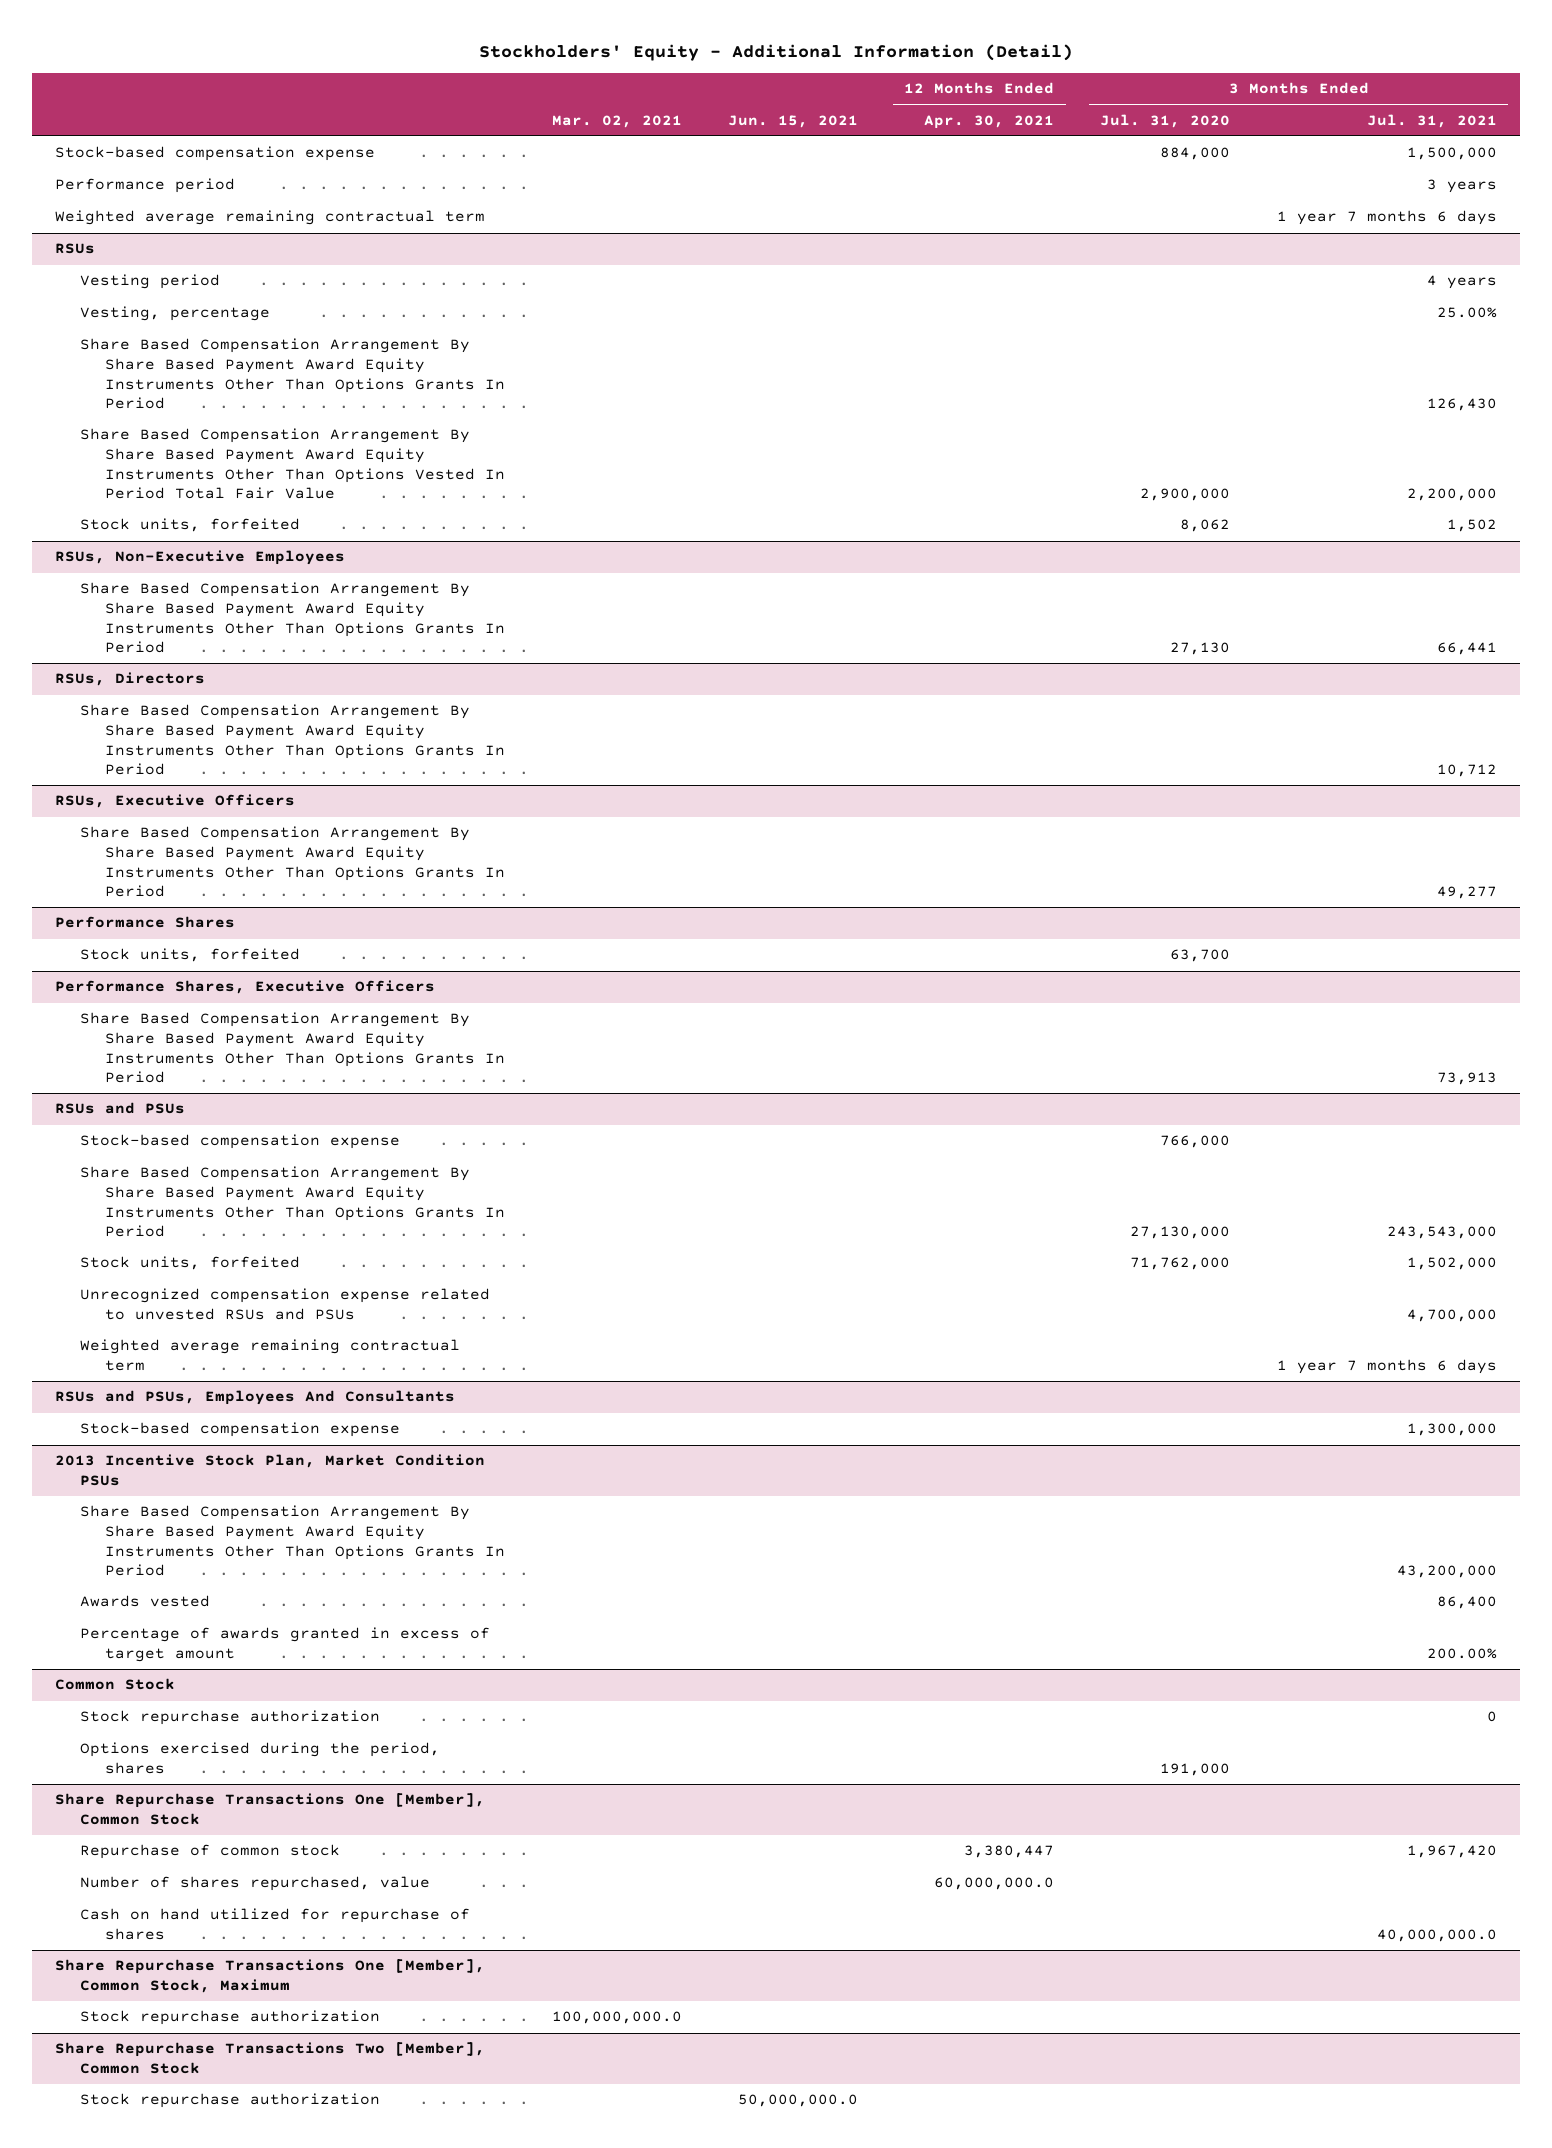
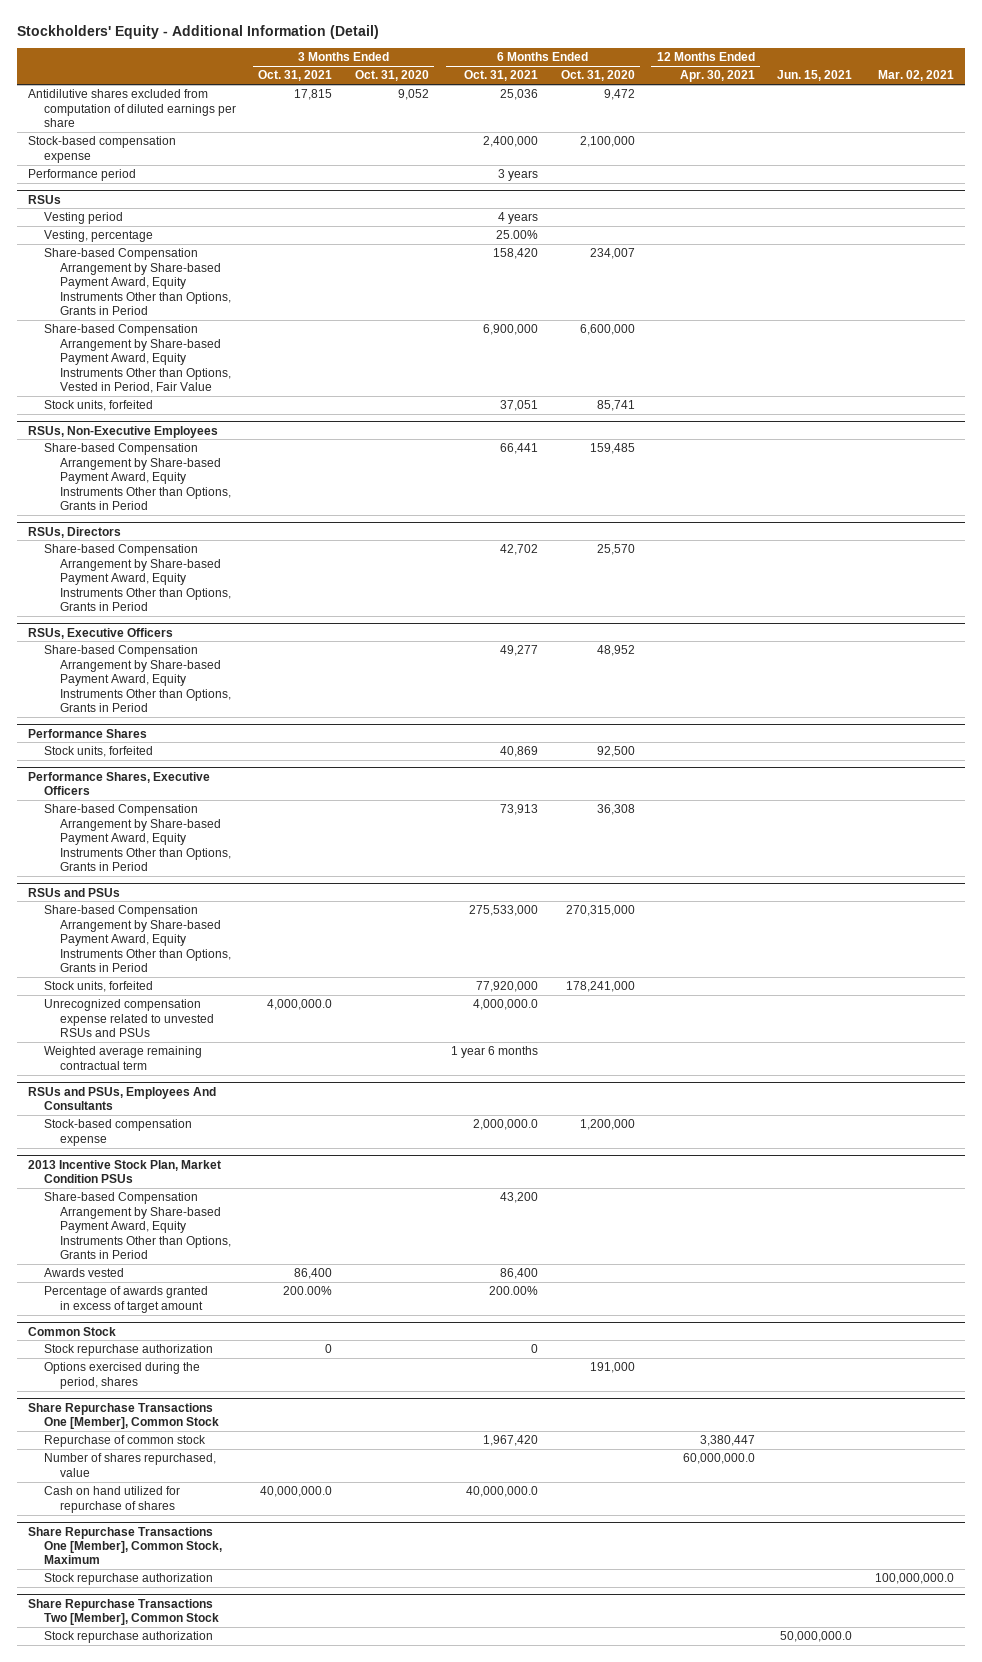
- | Mar. 02, 2021 | Jun. 15, 2021 | 12 Months Ended Apr. 30, 2021 | 3 Months Ended Jul. 31, 2020 | 3 Months Ended Jul. 31, 2021
+ | 3 Months Ended Oct. 31, 2021 | 3 Months Ended Oct. 31, 2020 | 6 Months Ended Oct. 31, 2021 | 6 Months Ended Oct. 31, 2020 | 12 Months Ended Apr. 30, 2021 | Jun. 15, 2021 | Mar. 02, 2021
+ Antidilutive shares excluded from computation of diluted earnings per share | 17,815 | 9,052 | 25,036 | 9,472 | | |
- Weighted average remaining contractual term | | | | | 1 year 7 months 6 days
@ RSUs
- Share Based Compensation Arrangement By Share Based Payment Award Equity Instruments Other Than Options Grants In Period | | | | | 126,430
- Share Based Compensation Arrangement By Share Based Payment Award Equity Instruments Other Than Options Vested In Period Total Fair Value | | | | 2,900,000 | 2,200,000
+ Share-based Compensation Arrangement by Share-based Payment Award, Equity Instruments Other than Options, Grants in Period | | | 158,420 | 234,007 | | |
+ Share-based Compensation Arrangement by Share-based Payment Award, Equity Instruments Other than Options, Vested in Period, Fair Value | | | 6,900,000 | 6,600,000 | | |
@ RSUs, Non-Executive Employees
- Share Based Compensation Arrangement By Share Based Payment Award Equity Instruments Other Than Options Grants In Period | | | | 27,130 | 66,441
+ Share-based Compensation Arrangement by Share-based Payment Award, Equity Instruments Other than Options, Grants in Period | | | 66,441 | 159,485 | | |
@ RSUs, Directors
- Share Based Compensation Arrangement By Share Based Payment Award Equity Instruments Other Than Options Grants In Period | | | | | 10,712
+ Share-based Compensation Arrangement by Share-based Payment Award, Equity Instruments Other than Options, Grants in Period | | | 42,702 | 25,570 | | |
@ RSUs, Executive Officers
- Share Based Compensation Arrangement By Share Based Payment Award Equity Instruments Other Than Options Grants In Period | | | | | 49,277
+ Share-based Compensation Arrangement by Share-based Payment Award, Equity Instruments Other than Options, Grants in Period | | | 49,277 | 48,952 | | |
@ Performance Shares, Executive Officers
- Share Based Compensation Arrangement By Share Based Payment Award Equity Instruments Other Than Options Grants In Period | | | | | 73,913
+ Share-based Compensation Arrangement by Share-based Payment Award, Equity Instruments Other than Options, Grants in Period | | | 73,913 | 36,308 | | |
@ RSUs and PSUs
- Stock-based compensation expense | | | | 766,000 |
- Share Based Compensation Arrangement By Share Based Payment Award Equity Instruments Other Than Options Grants In Period | | | | 27,130,000 | 243,543,000
+ Share-based Compensation Arrangement by Share-based Payment Award, Equity Instruments Other than Options, Grants in Period | | | 275,533,000 | 270,315,000 | | |
@ 2013 Incentive Stock Plan, Market Condition PSUs
- Share Based Compensation Arrangement By Share Based Payment Award Equity Instruments Other Than Options Grants In Period | | | | | 43,200,000
+ Share-based Compensation Arrangement by Share-based Payment Award, Equity Instruments Other than Options, Grants in Period | | | 43,200 | | | |

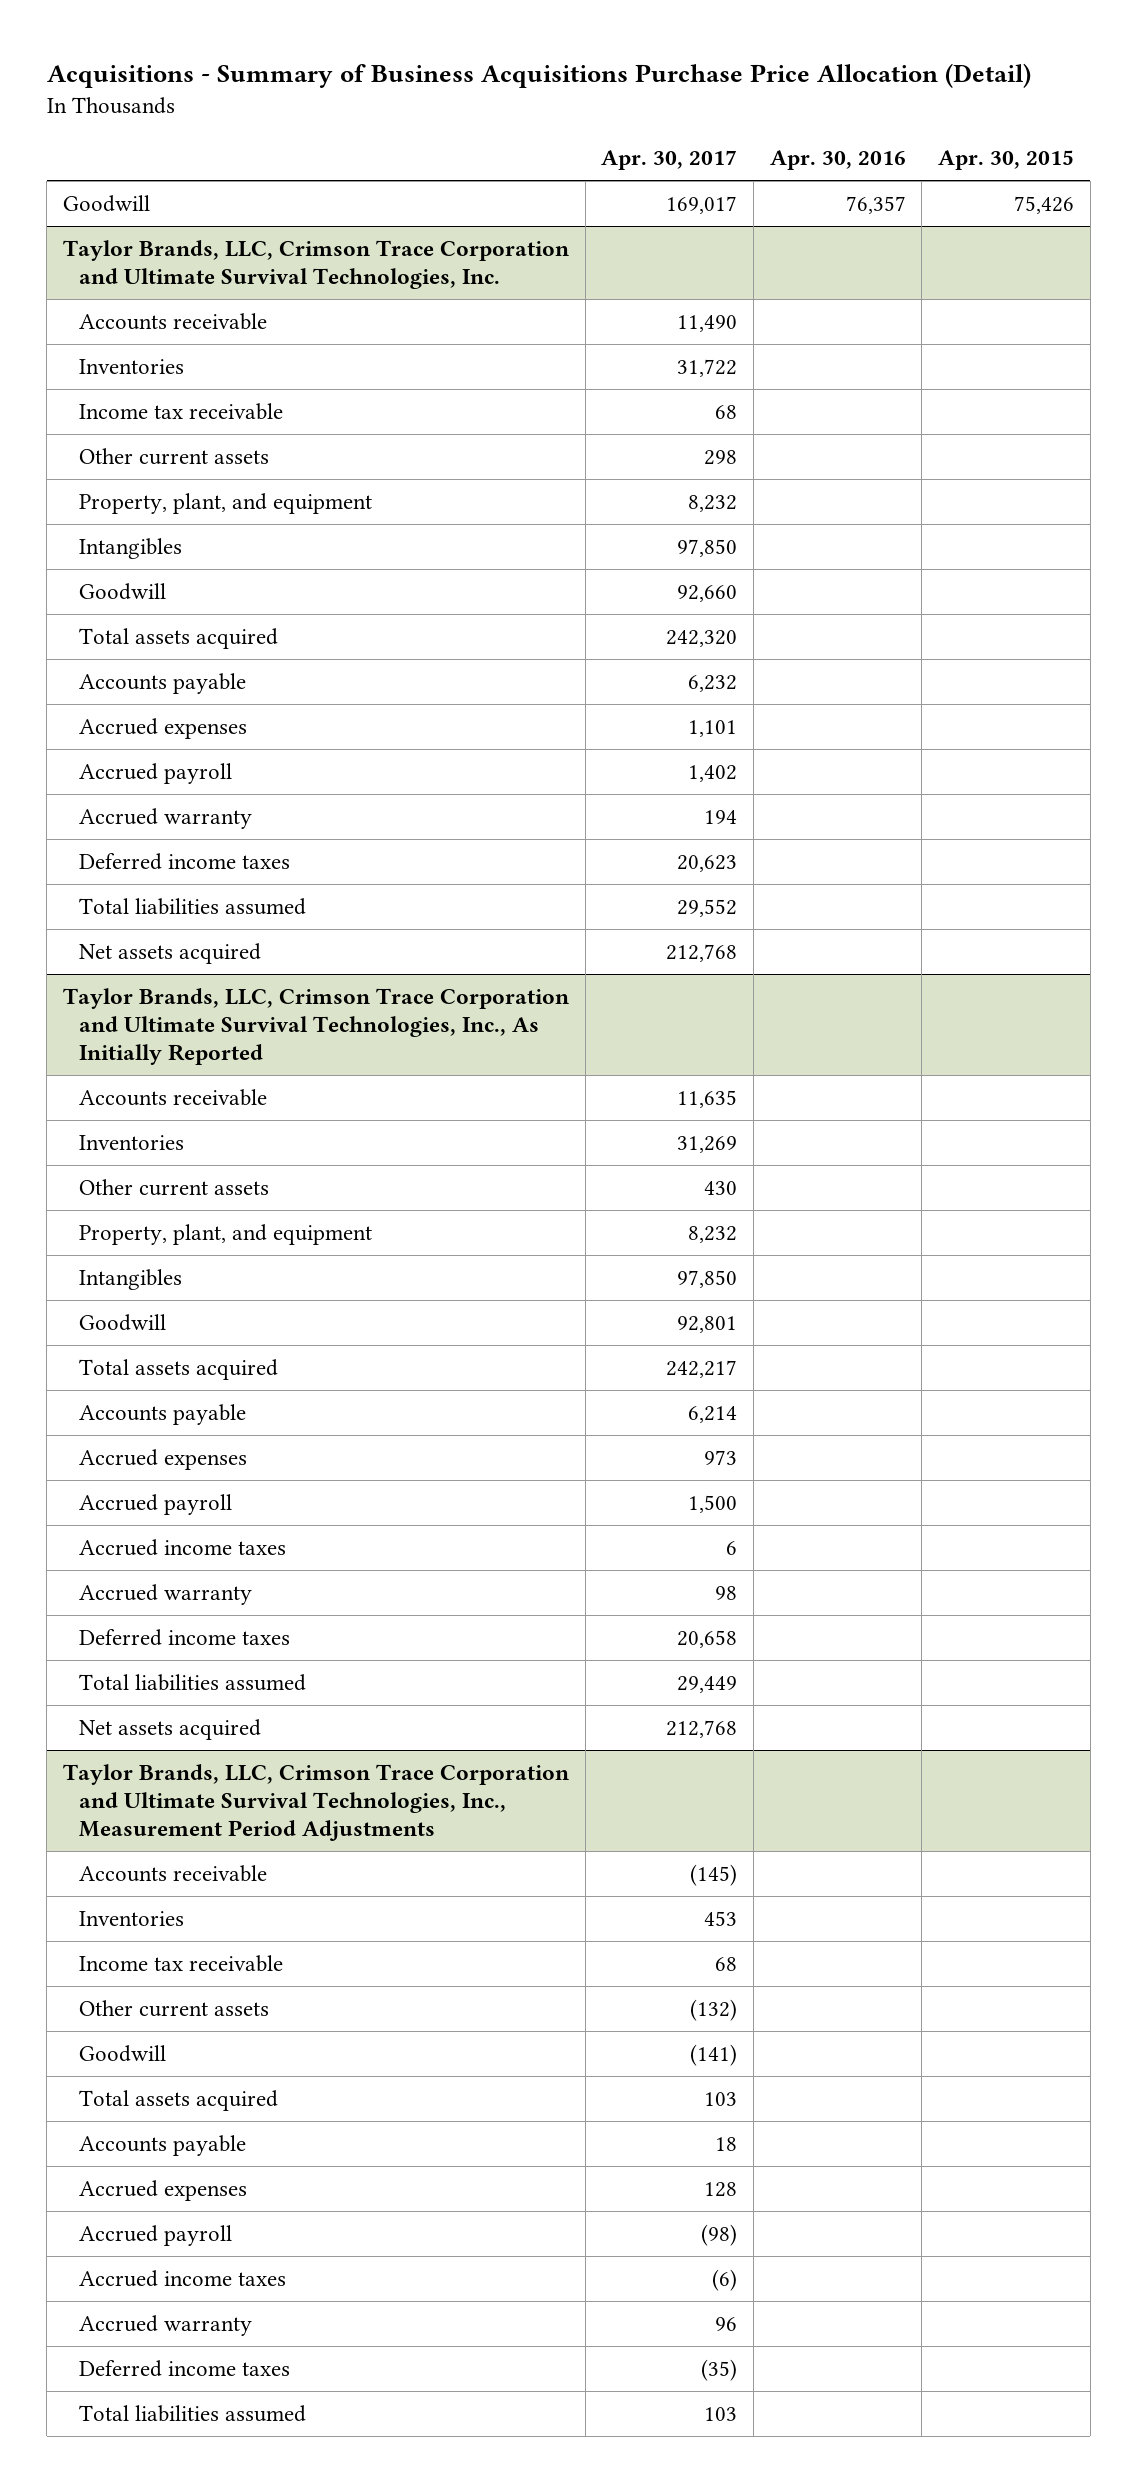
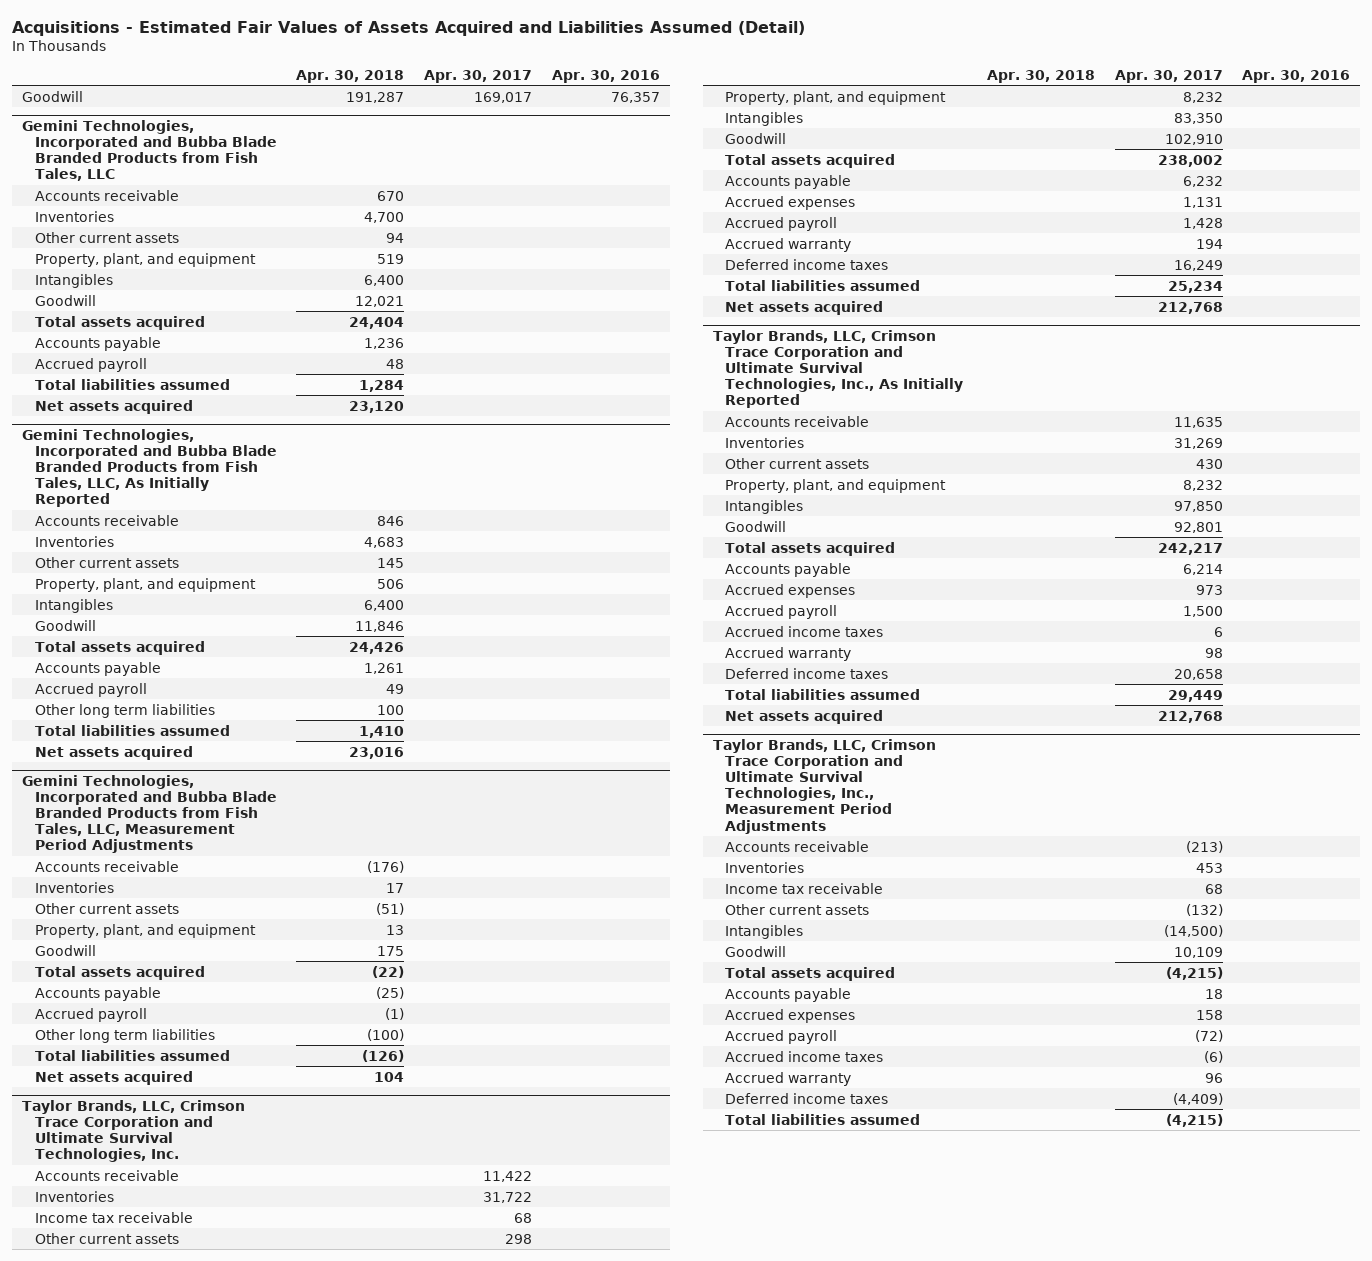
- Acquisitions - Summary of Business Acquisitions Purchase Price Allocation (Detail)
+ Acquisitions - Estimated Fair Values of Assets Acquired and Liabilities Assumed (Detail)
- | Apr. 30, 2017 | Apr. 30, 2016 | Apr. 30, 2015
+ | Apr. 30, 2018 | Apr. 30, 2017 | Apr. 30, 2016
+ Gemini Technologies, Incorporated and Bubba Blade Branded Products from Fish Tales, LLC
+ Accounts receivable | 670 | |
+ Inventories | 4,700 | |
+ Other current assets | 94 | |
+ Property, plant, and equipment | 519 | |
+ Intangibles | 6,400 | |
+ Goodwill | 12,021 | |
+ Total assets acquired | 24,404 | |
+ Accounts payable | 1,236 | |
+ Accrued payroll | 48 | |
+ Total liabilities assumed | 1,284 | |
+ Net assets acquired | 23,120 | |
+ Gemini Technologies, Incorporated and Bubba Blade Branded Products from Fish Tales, LLC, As Initially Reported
+ Accounts receivable | 846 | |
+ Inventories | 4,683 | |
+ Other current assets | 145 | |
+ Property, plant, and equipment | 506 | |
+ Intangibles | 6,400 | |
+ Goodwill | 11,846 | |
+ Total assets acquired | 24,426 | |
+ Accounts payable | 1,261 | |
+ Accrued payroll | 49 | |
+ Other long term liabilities | 100 | |
+ Total liabilities assumed | 1,410 | |
+ Net assets acquired | 23,016 | |
+ Gemini Technologies, Incorporated and Bubba Blade Branded Products from Fish Tales, LLC, Measurement Period Adjustments
+ Accounts receivable | (176) | |
+ Inventories | 17 | |
+ Other current assets | (51) | |
+ Property, plant, and equipment | 13 | |
+ Goodwill | 175 | |
+ Total assets acquired | (22) | |
+ Accounts payable | (25) | |
+ Accrued payroll | (1) | |
+ Other long term liabilities | (100) | |
+ Total liabilities assumed | (126) | |
+ Net assets acquired | 104 | |
@ Taylor Brands, LLC, Crimson Trace Corporation and Ultimate Survival Technologies, Inc.
- Accounts receivable | 11,490 | |
+ Accounts receivable | | 11,422 |
- Intangibles | 97,850 | |
- Goodwill | 92,660 | |
- Total assets acquired | 242,320 | |
+ Intangibles | | 83,350 |
+ Goodwill | | 102,910 |
+ Total assets acquired | | 238,002 |
- Accrued expenses | 1,101 | |
- Accrued payroll | 1,402 | |
+ Accrued expenses | | 1,131 |
+ Accrued payroll | | 1,428 |
- Deferred income taxes | 20,623 | |
- Total liabilities assumed | 29,552 | |
+ Deferred income taxes | | 16,249 |
+ Total liabilities assumed | | 25,234 |
@ Taylor Brands, LLC, Crimson Trace Corporation and Ultimate Survival Technologies, Inc., Measurement Period Adjustments
- Accounts receivable | (145) | |
+ Accounts receivable | | (213) |
- Goodwill | (141) | |
- Total assets acquired | 103 | |
+ Intangibles | | (14,500) |
+ Goodwill | | 10,109 |
+ Total assets acquired | | (4,215) |
- Accrued expenses | 128 | |
- Accrued payroll | (98) | |
+ Accrued expenses | | 158 |
+ Accrued payroll | | (72) |
- Deferred income taxes | (35) | |
- Total liabilities assumed | 103 | |
+ Deferred income taxes | | (4,409) |
+ Total liabilities assumed | | (4,215) |

